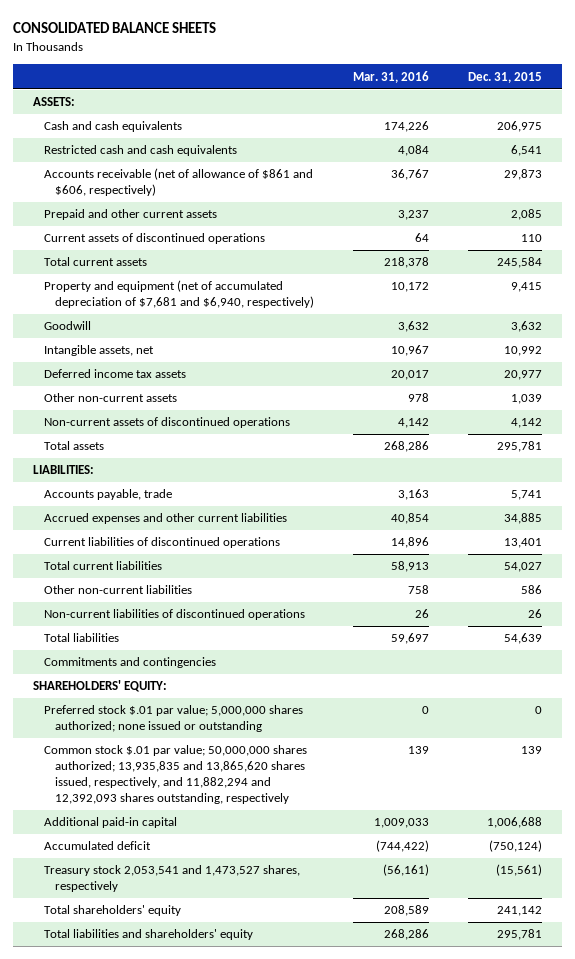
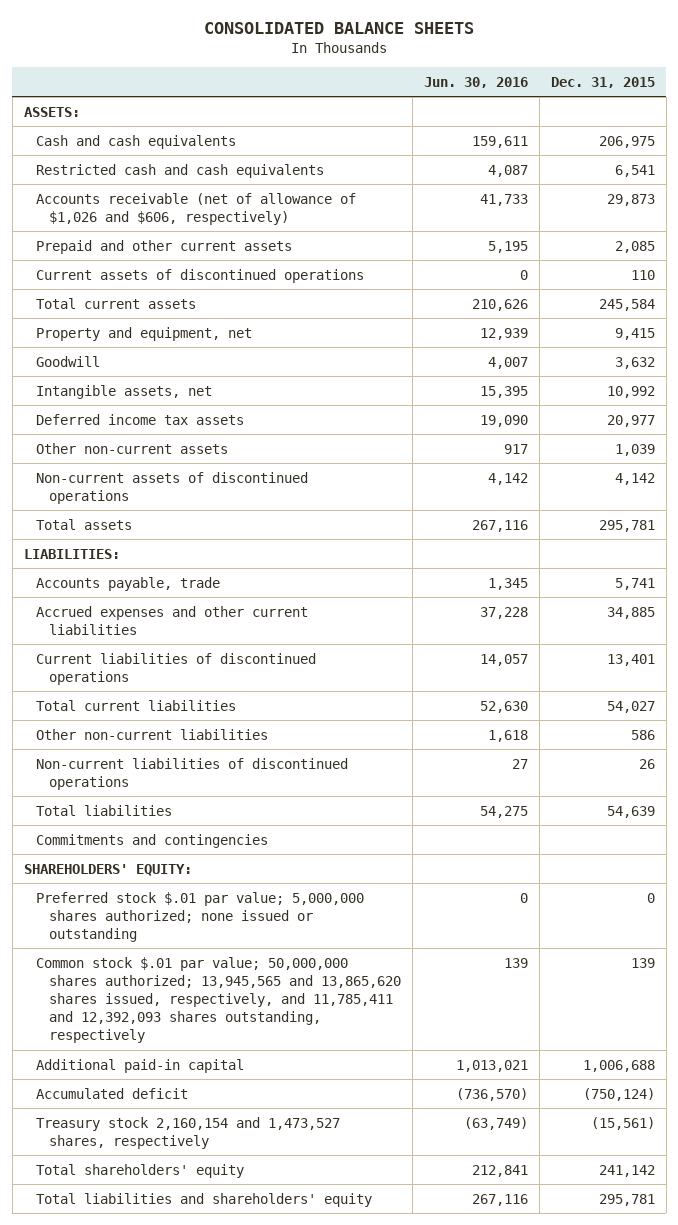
- | Mar. 31, 2016 | Dec. 31, 2015
+ | Jun. 30, 2016 | Dec. 31, 2015
- Accounts receivable (net of allowance of $861 and $606, respectively) | 36,767 | 29,873
+ Accounts receivable (net of allowance of $1,026 and $606, respectively) | 41,733 | 29,873
- Property and equipment (net of accumulated depreciation of $7,681 and $6,940, respectively) | 10,172 | 9,415
+ Property and equipment, net | 12,939 | 9,415
- Common stock $.01 par value; 50,000,000 shares authorized; 13,935,835 and 13,865,620 shares issued, respectively, and 11,882,294 and 12,392,093 shares outstanding, respectively | 139 | 139
+ Common stock $.01 par value; 50,000,000 shares authorized; 13,945,565 and 13,865,620 shares issued, respectively, and 11,785,411 and 12,392,093 shares outstanding, respectively | 139 | 139
- Treasury stock 2,053,541 and 1,473,527 shares, respectively | (56,161) | (15,561)
+ Treasury stock 2,160,154 and 1,473,527 shares, respectively | (63,749) | (15,561)

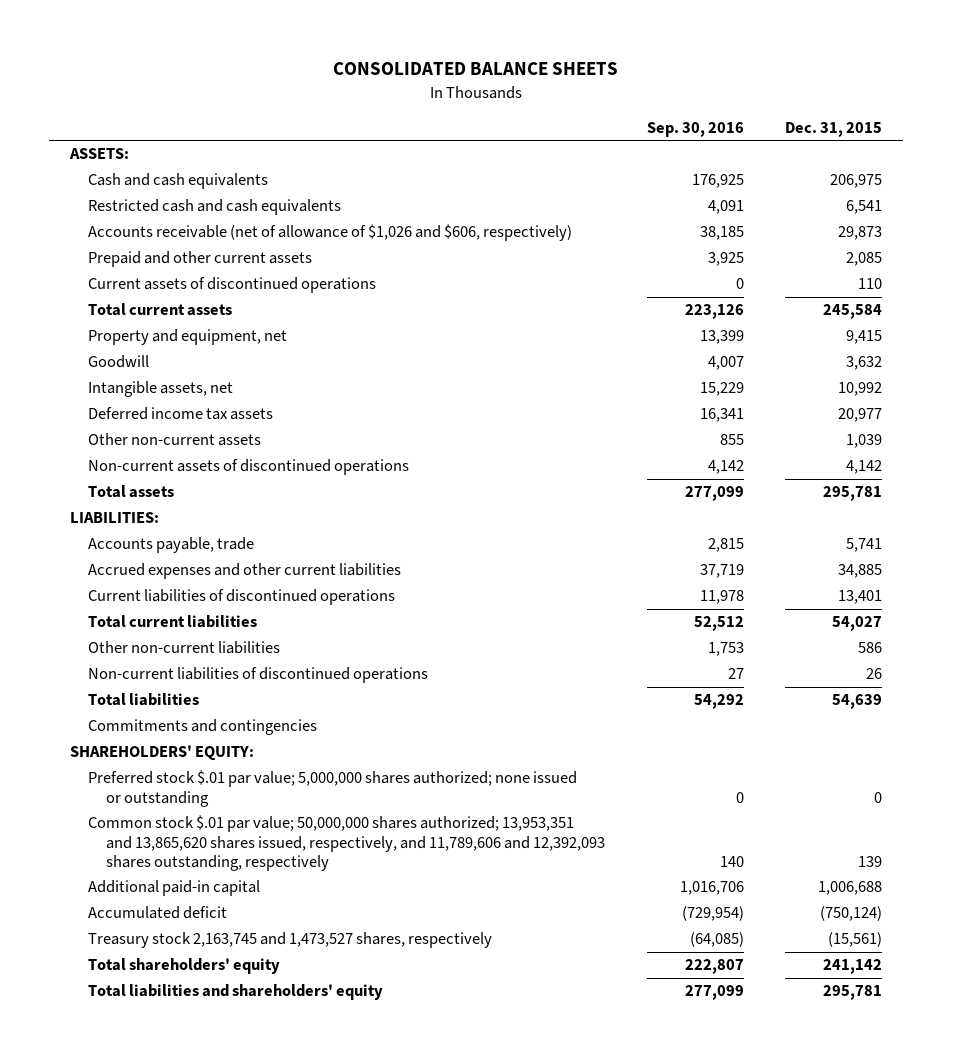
- | Jun. 30, 2016 | Dec. 31, 2015
+ | Sep. 30, 2016 | Dec. 31, 2015
- Common stock $.01 par value; 50,000,000 shares authorized; 13,945,565 and 13,865,620 shares issued, respectively, and 11,785,411 and 12,392,093 shares outstanding, respectively | 139 | 139
+ Common stock $.01 par value; 50,000,000 shares authorized; 13,953,351 and 13,865,620 shares issued, respectively, and 11,789,606 and 12,392,093 shares outstanding, respectively | 140 | 139
- Treasury stock 2,160,154 and 1,473,527 shares, respectively | (63,749) | (15,561)
+ Treasury stock 2,163,745 and 1,473,527 shares, respectively | (64,085) | (15,561)

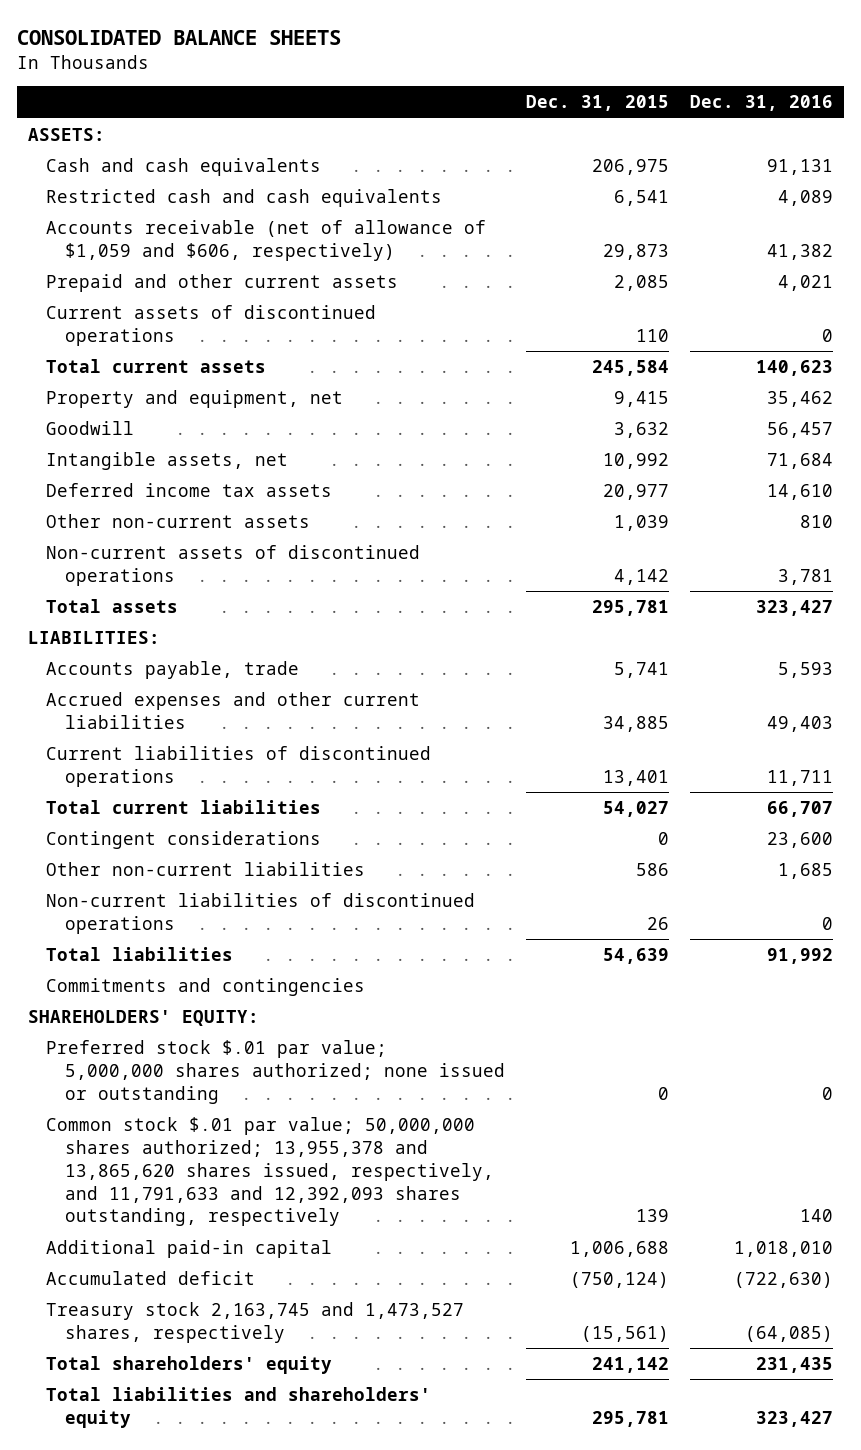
- | Sep. 30, 2016 | Dec. 31, 2015
+ | Dec. 31, 2015 | Dec. 31, 2016
- Accounts receivable (net of allowance of $1,026 and $606, respectively) | 38,185 | 29,873
+ Accounts receivable (net of allowance of $1,059 and $606, respectively) | 29,873 | 41,382
+ Contingent considerations | 0 | 23,600
- Common stock $.01 par value; 50,000,000 shares authorized; 13,953,351 and 13,865,620 shares issued, respectively, and 11,789,606 and 12,392,093 shares outstanding, respectively | 140 | 139
+ Common stock $.01 par value; 50,000,000 shares authorized; 13,955,378 and 13,865,620 shares issued, respectively, and 11,791,633 and 12,392,093 shares outstanding, respectively | 139 | 140

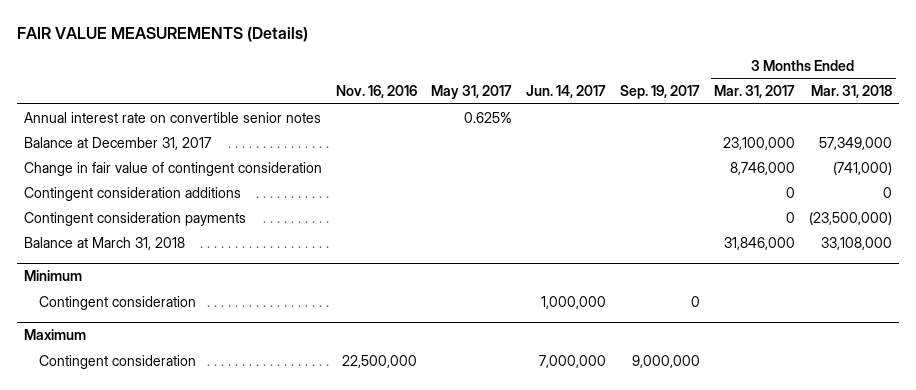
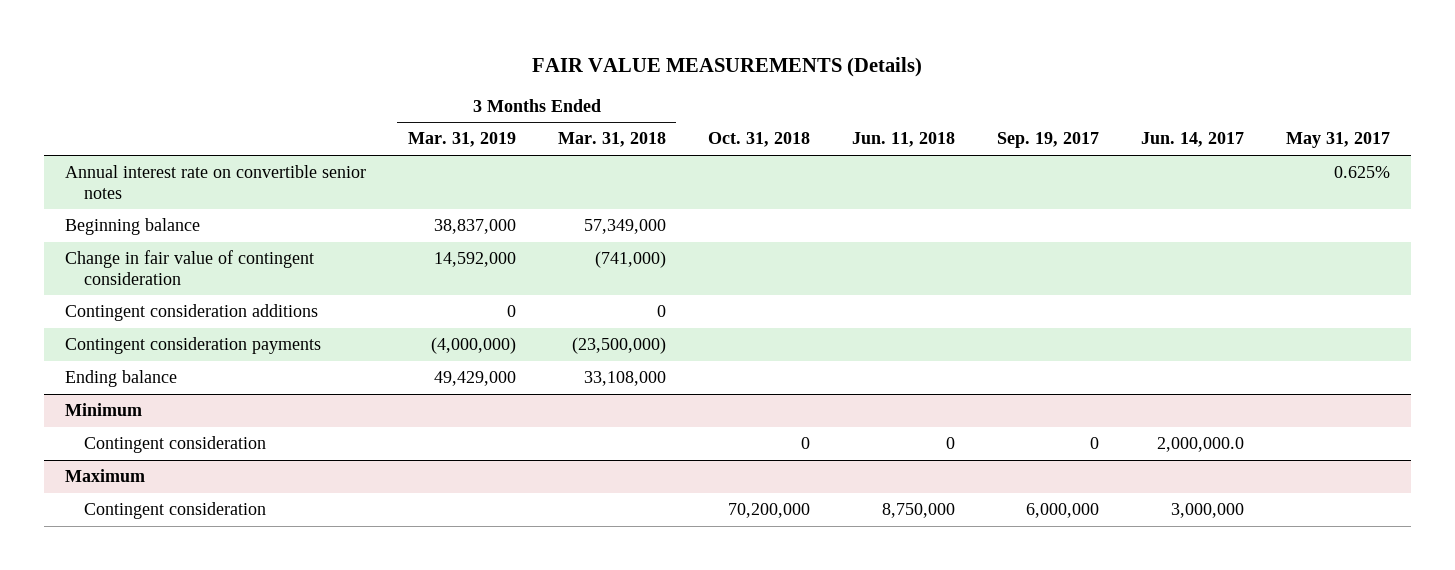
- | Nov. 16, 2016 | May 31, 2017 | Jun. 14, 2017 | Sep. 19, 2017 | 3 Months Ended Mar. 31, 2017 | 3 Months Ended Mar. 31, 2018
+ | 3 Months Ended Mar. 31, 2019 | 3 Months Ended Mar. 31, 2018 | Oct. 31, 2018 | Jun. 11, 2018 | Sep. 19, 2017 | Jun. 14, 2017 | May 31, 2017
- Balance at December 31, 2017 | | | | | 23,100,000 | 57,349,000
+ Beginning balance | 38,837,000 | 57,349,000 | | | | |
- Balance at March 31, 2018 | | | | | 31,846,000 | 33,108,000
+ Ending balance | 49,429,000 | 33,108,000 | | | | |
@ Minimum
- Contingent consideration | | | 1,000,000 | 0 | |
+ Contingent consideration | | | 0 | 0 | 0 | 2,000,000.0 |
@ Maximum
- Contingent consideration | 22,500,000 | | 7,000,000 | 9,000,000 | |
+ Contingent consideration | | | 70,200,000 | 8,750,000 | 6,000,000 | 3,000,000 |

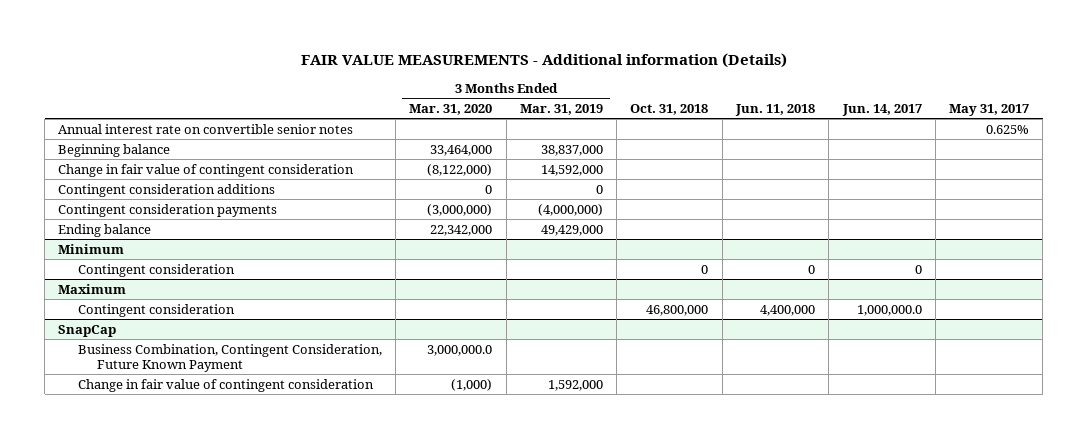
- FAIR VALUE MEASUREMENTS (Details)
+ FAIR VALUE MEASUREMENTS - Additional information (Details)
- | 3 Months Ended Mar. 31, 2019 | 3 Months Ended Mar. 31, 2018 | Oct. 31, 2018 | Jun. 11, 2018 | Sep. 19, 2017 | Jun. 14, 2017 | May 31, 2017
+ | 3 Months Ended Mar. 31, 2020 | 3 Months Ended Mar. 31, 2019 | Oct. 31, 2018 | Jun. 11, 2018 | Jun. 14, 2017 | May 31, 2017
@ Minimum
- Contingent consideration | | | 0 | 0 | 0 | 2,000,000.0 |
+ Contingent consideration | | | 0 | 0 | 0 |
@ Maximum
- Contingent consideration | | | 70,200,000 | 8,750,000 | 6,000,000 | 3,000,000 |
+ Contingent consideration | | | 46,800,000 | 4,400,000 | 1,000,000.0 |
+ SnapCap
+ Business Combination, Contingent Consideration, Future Known Payment | 3,000,000.0 | | | | |
+ Change in fair value of contingent consideration | (1,000) | 1,592,000 | | | |

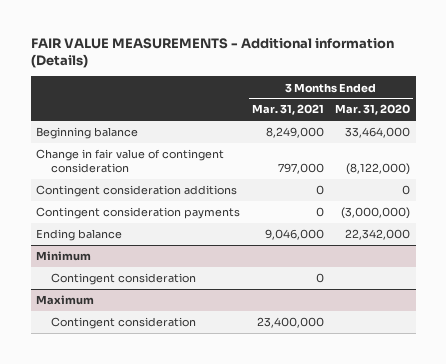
- | 3 Months Ended Mar. 31, 2020 | 3 Months Ended Mar. 31, 2019 | Oct. 31, 2018 | Jun. 11, 2018 | Jun. 14, 2017 | May 31, 2017
+ | 3 Months Ended Mar. 31, 2021 | 3 Months Ended Mar. 31, 2020
- Annual interest rate on convertible senior notes | | | | | | 0.625%
- SnapCap
- Business Combination, Contingent Consideration, Future Known Payment | 3,000,000.0 | | | | |
- Change in fair value of contingent consideration | (1,000) | 1,592,000 | | | |

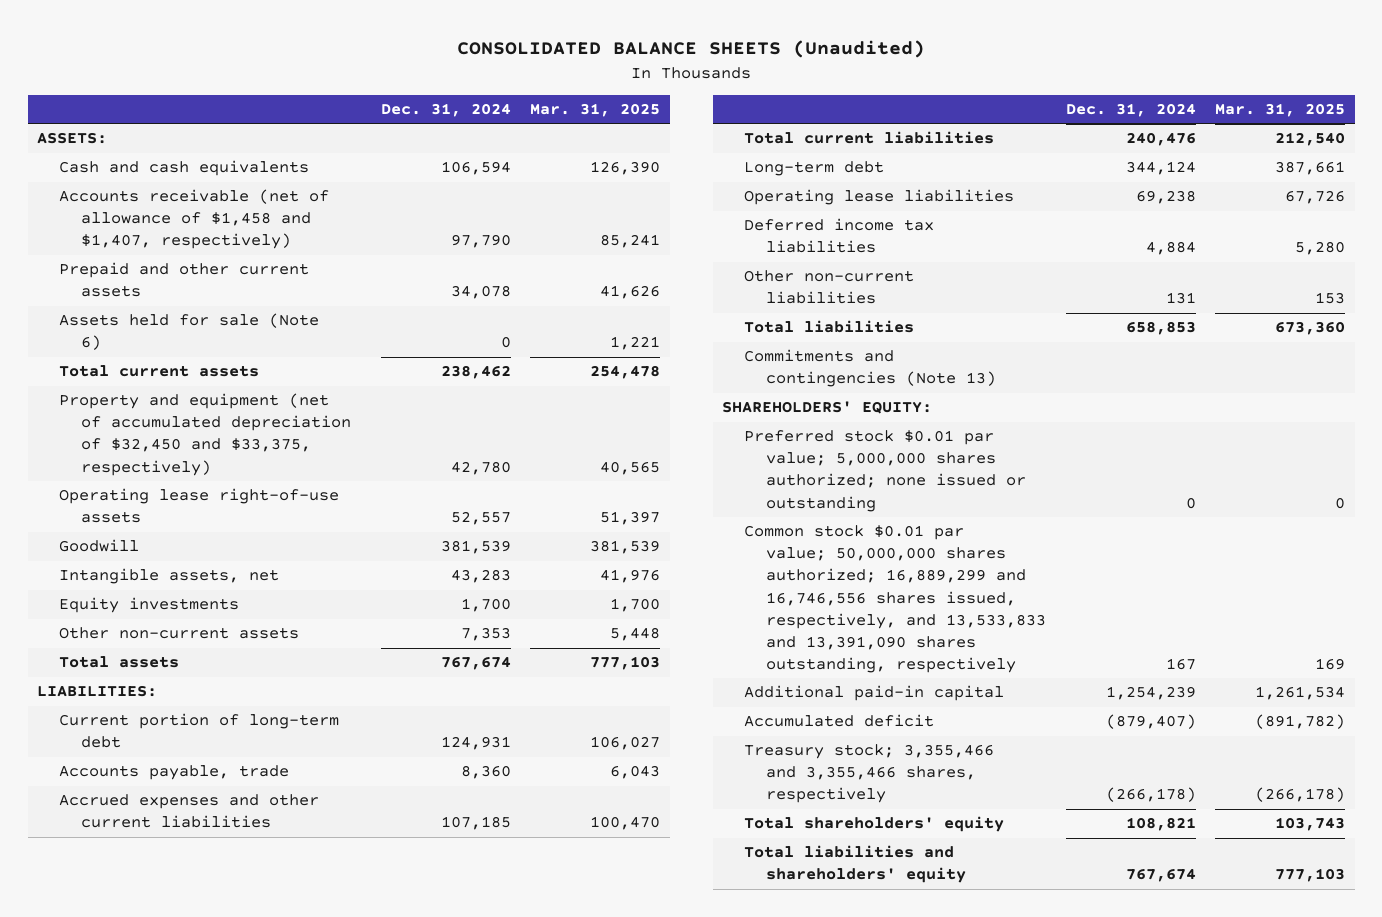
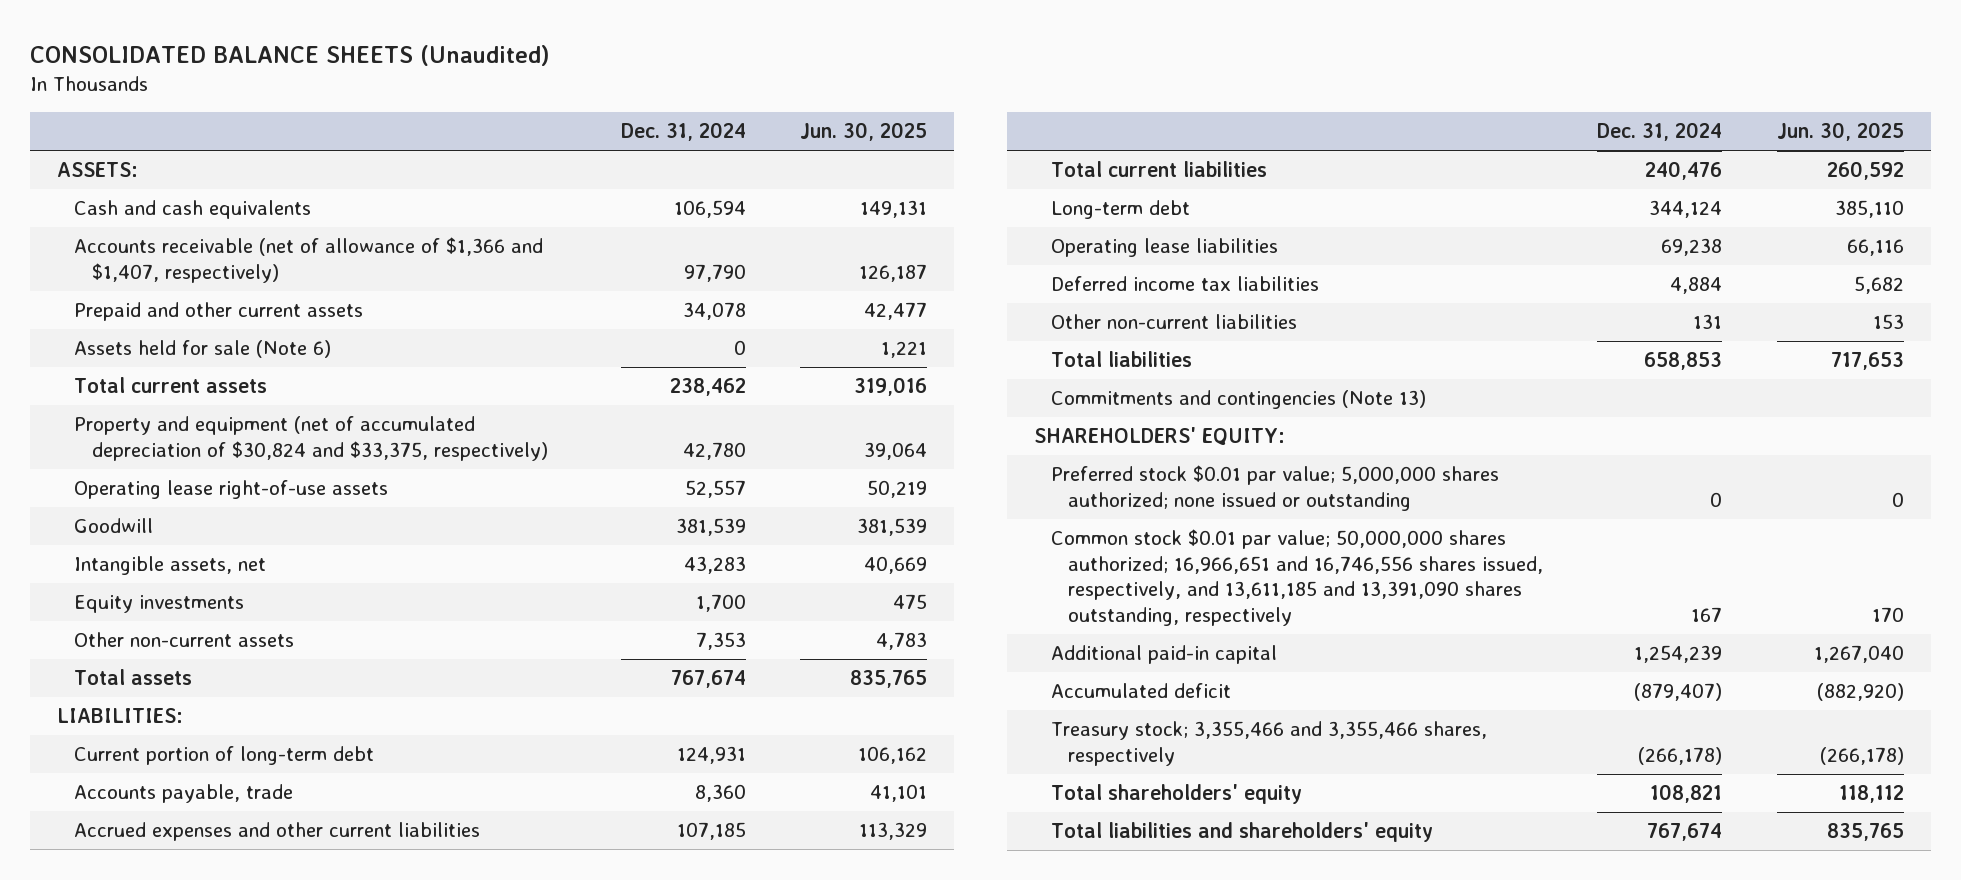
- | Dec. 31, 2024 | Mar. 31, 2025
+ | Dec. 31, 2024 | Jun. 30, 2025
- Accounts receivable (net of allowance of $1,458 and $1,407, respectively) | 97,790 | 85,241
+ Accounts receivable (net of allowance of $1,366 and $1,407, respectively) | 97,790 | 126,187
- Property and equipment (net of accumulated depreciation of $32,450 and $33,375, respectively) | 42,780 | 40,565
+ Property and equipment (net of accumulated depreciation of $30,824 and $33,375, respectively) | 42,780 | 39,064
- Common stock $0.01 par value; 50,000,000 shares authorized; 16,889,299 and 16,746,556 shares issued, respectively, and 13,533,833 and 13,391,090 shares outstanding, respectively | 167 | 169
+ Common stock $0.01 par value; 50,000,000 shares authorized; 16,966,651 and 16,746,556 shares issued, respectively, and 13,611,185 and 13,391,090 shares outstanding, respectively | 167 | 170

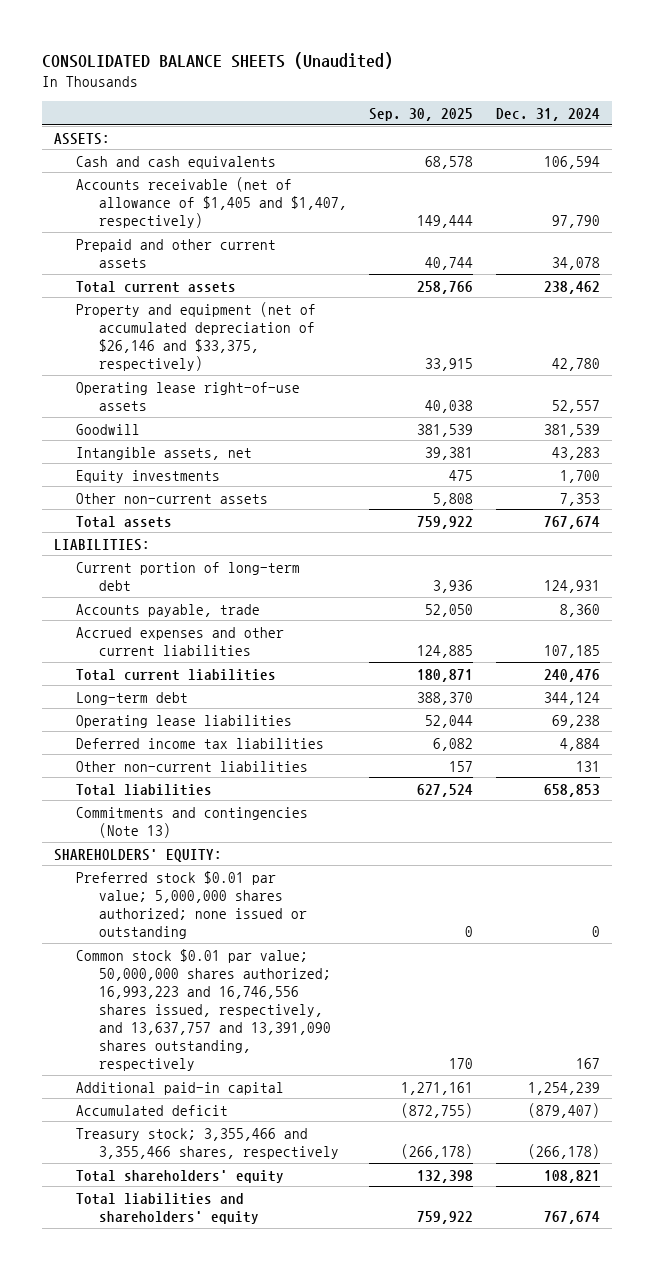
- | Dec. 31, 2024 | Jun. 30, 2025
+ | Sep. 30, 2025 | Dec. 31, 2024
- Accounts receivable (net of allowance of $1,366 and $1,407, respectively) | 97,790 | 126,187
+ Accounts receivable (net of allowance of $1,405 and $1,407, respectively) | 149,444 | 97,790
- Assets held for sale (Note 6) | 0 | 1,221
- Property and equipment (net of accumulated depreciation of $30,824 and $33,375, respectively) | 42,780 | 39,064
+ Property and equipment (net of accumulated depreciation of $26,146 and $33,375, respectively) | 33,915 | 42,780
- Common stock $0.01 par value; 50,000,000 shares authorized; 16,966,651 and 16,746,556 shares issued, respectively, and 13,611,185 and 13,391,090 shares outstanding, respectively | 167 | 170
+ Common stock $0.01 par value; 50,000,000 shares authorized; 16,993,223 and 16,746,556 shares issued, respectively, and 13,637,757 and 13,391,090 shares outstanding, respectively | 170 | 167

